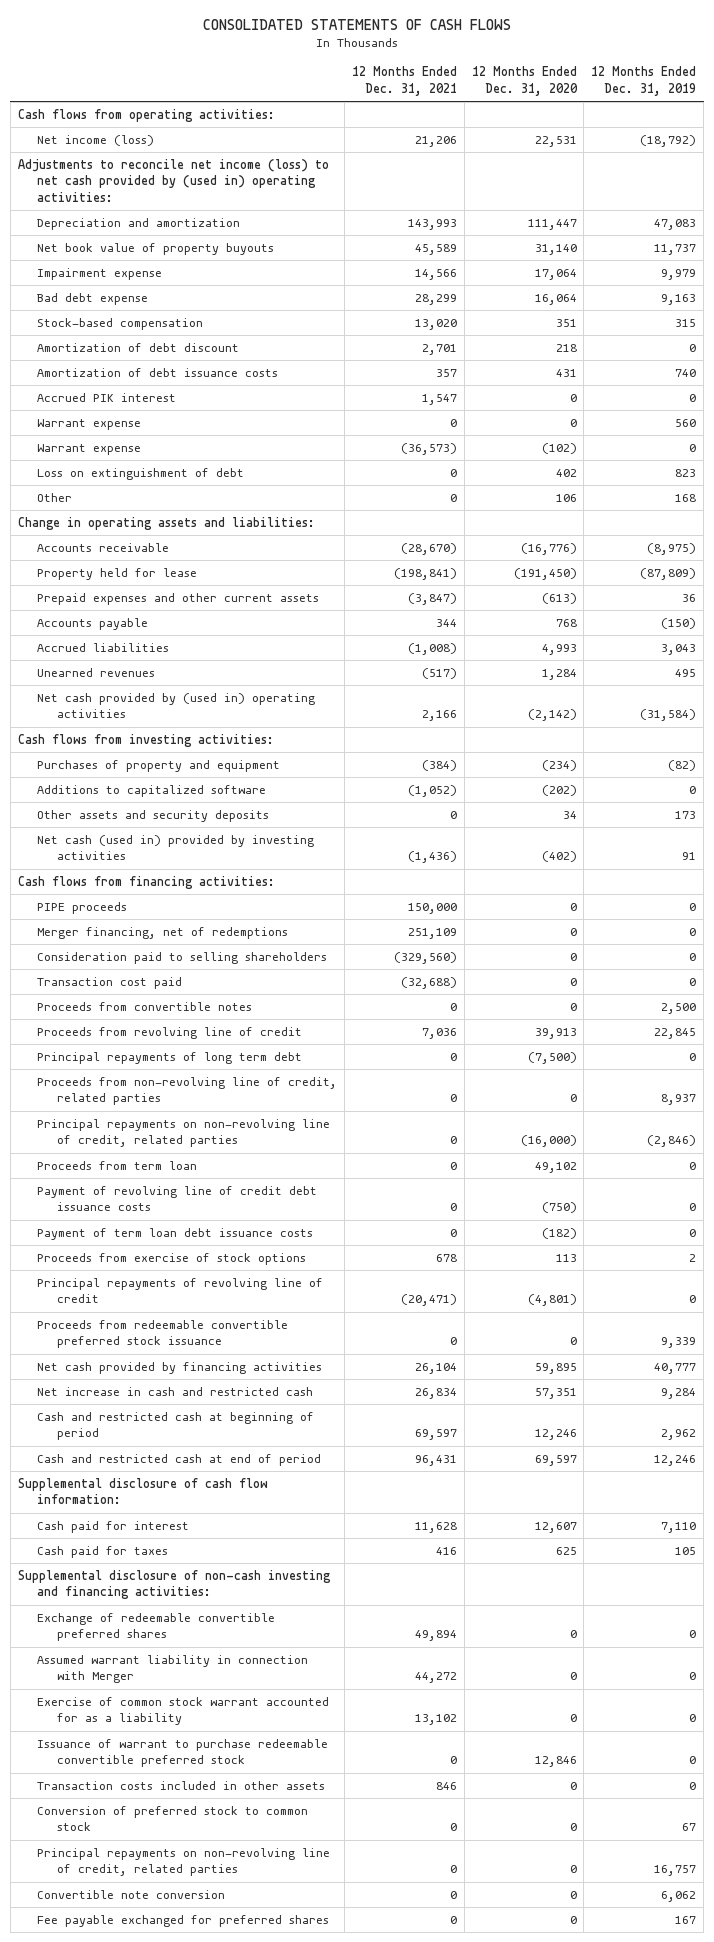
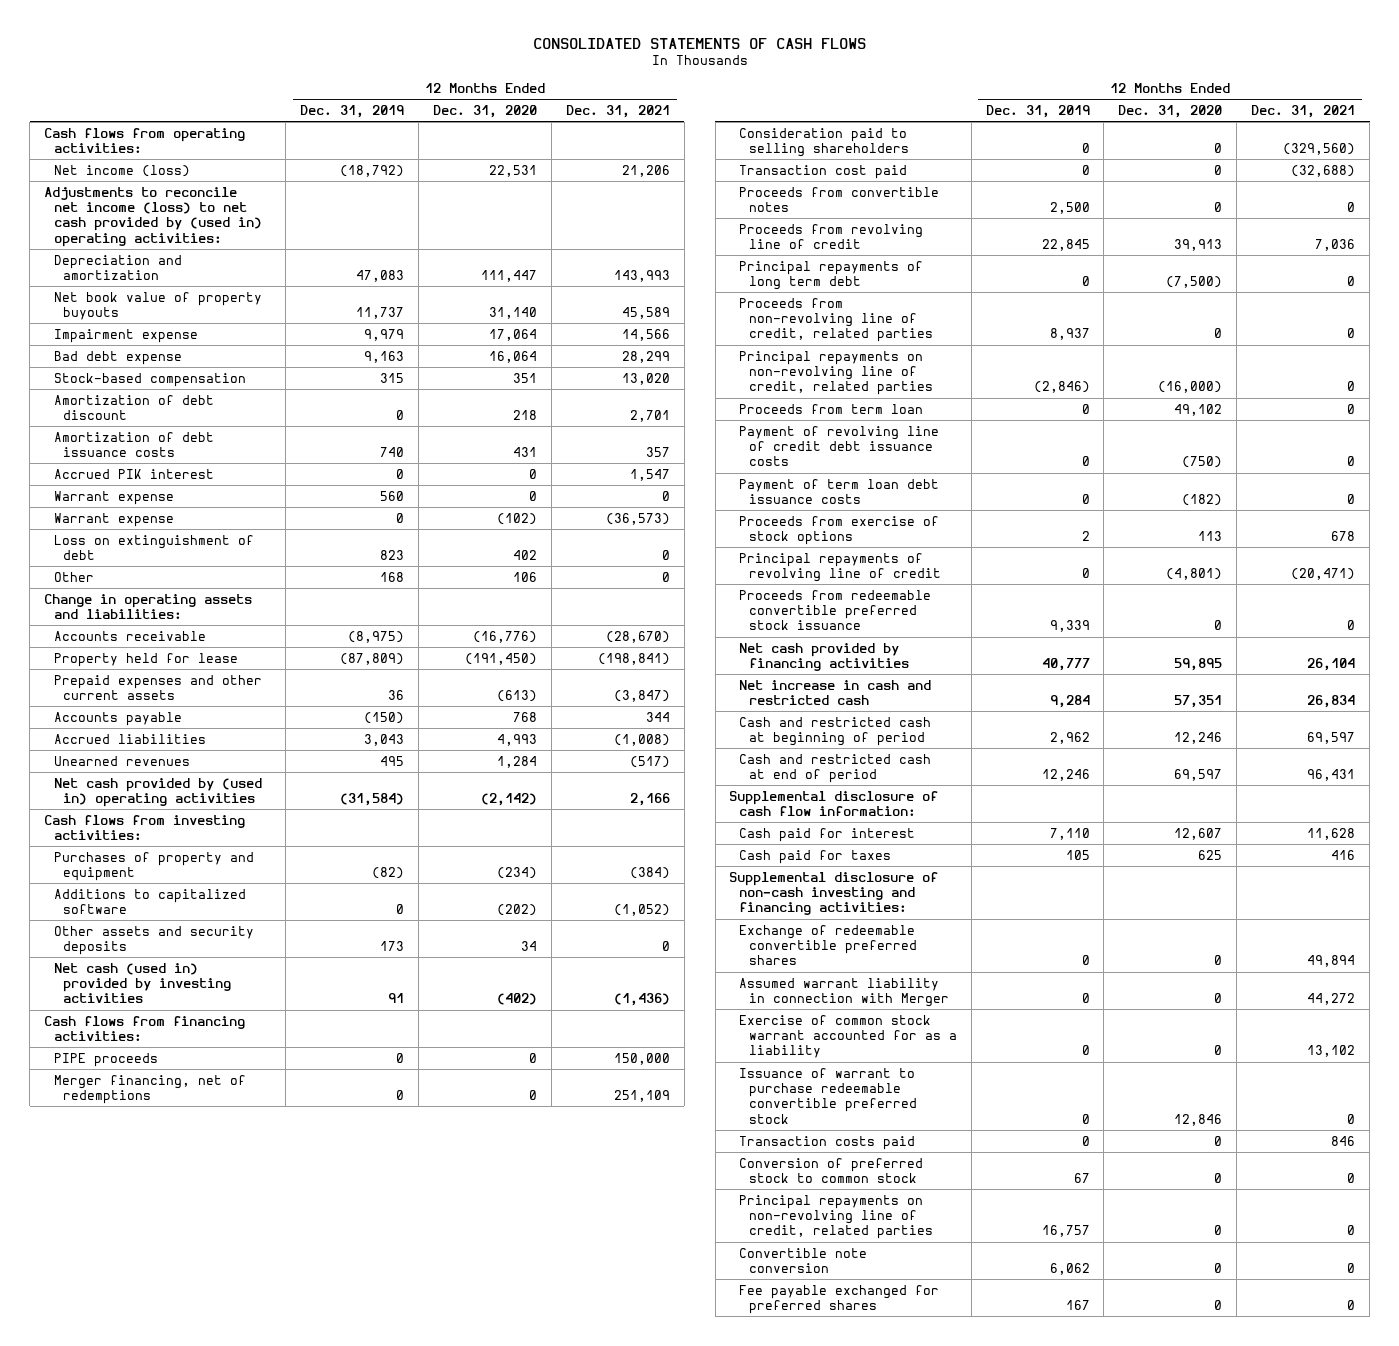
- | 12 Months Ended Dec. 31, 2021 | 12 Months Ended Dec. 31, 2020 | 12 Months Ended Dec. 31, 2019
+ | 12 Months Ended Dec. 31, 2019 | 12 Months Ended Dec. 31, 2020 | 12 Months Ended Dec. 31, 2021
- Transaction costs included in other assets | 846 | 0 | 0
+ Transaction costs paid | 0 | 0 | 846

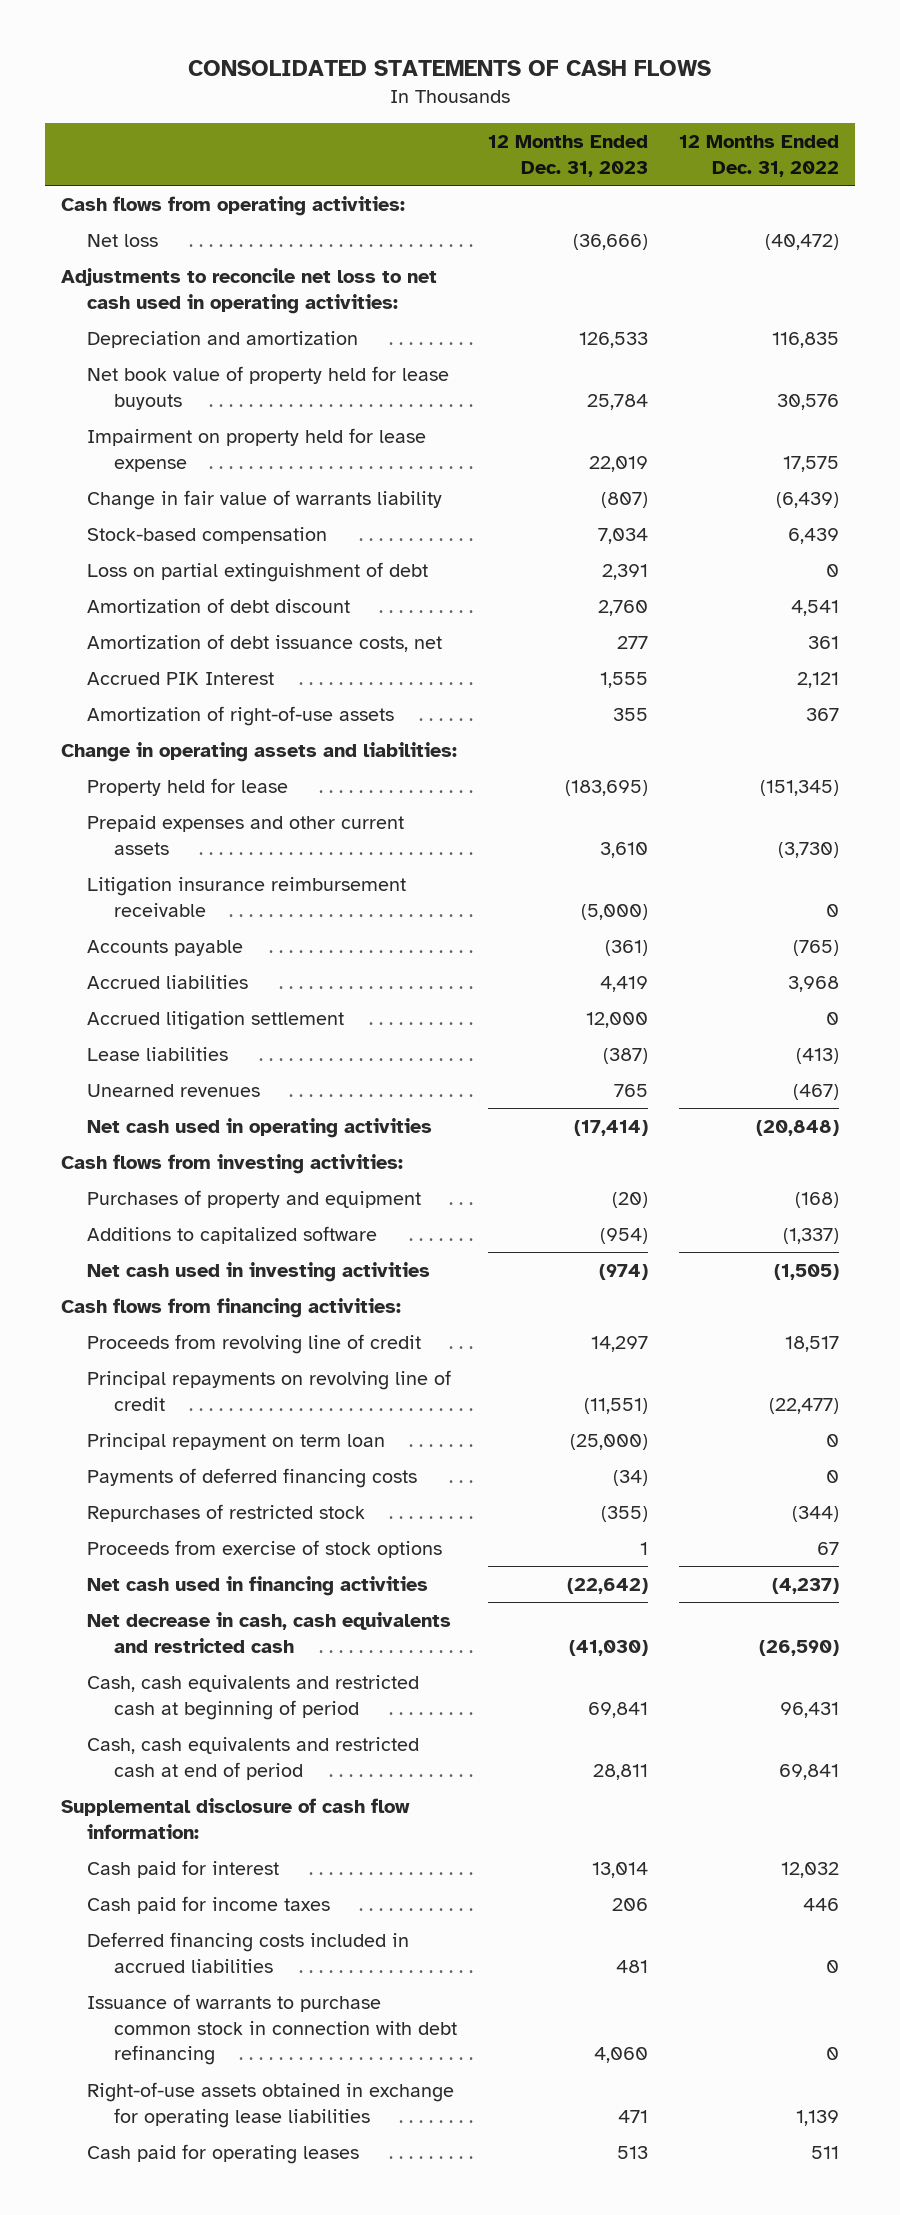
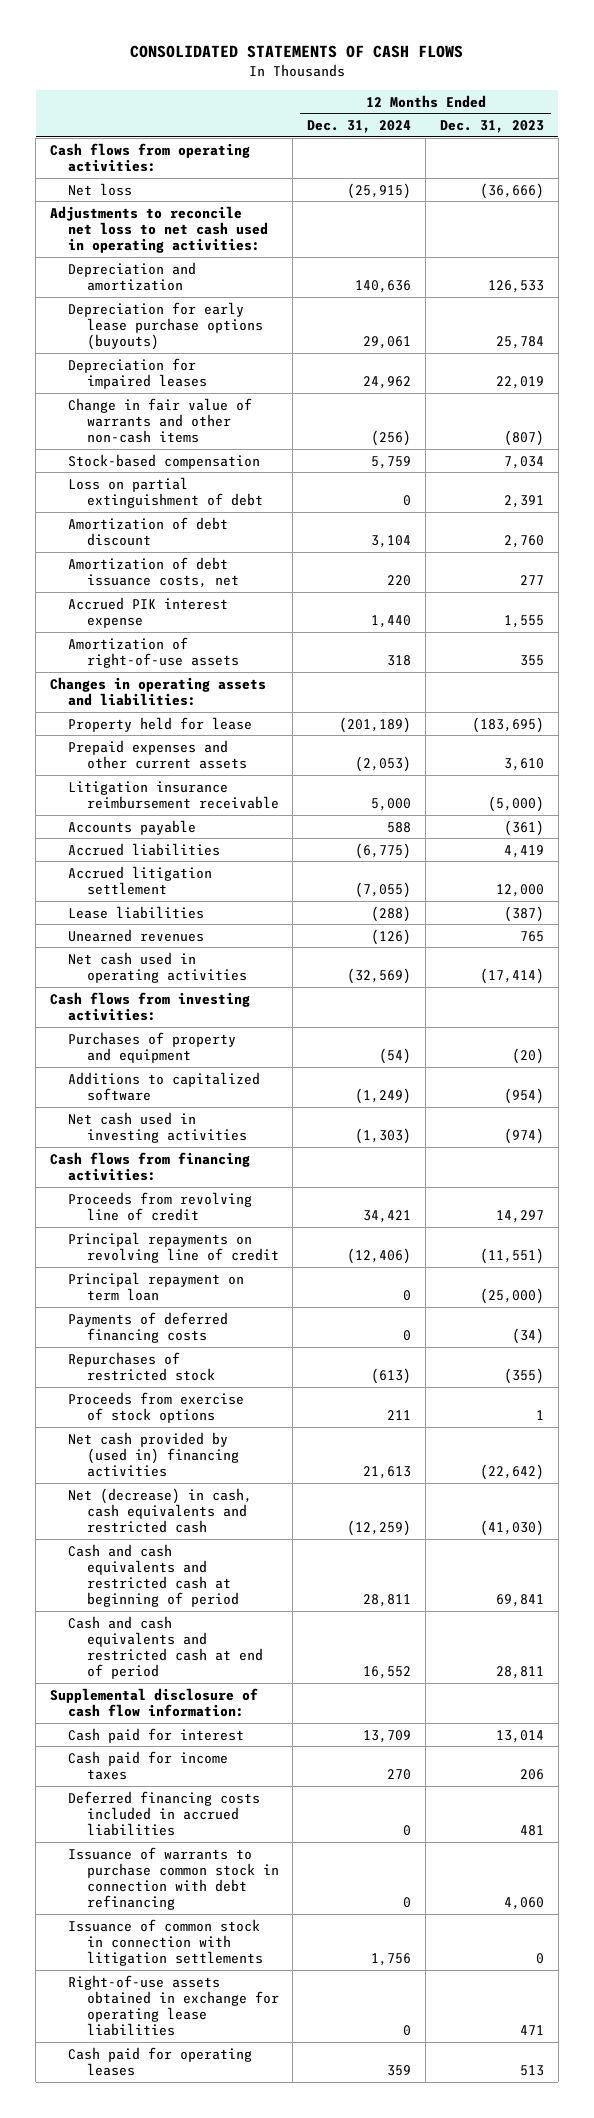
- | 12 Months Ended Dec. 31, 2023 | 12 Months Ended Dec. 31, 2022
+ | 12 Months Ended Dec. 31, 2024 | 12 Months Ended Dec. 31, 2023
- Net book value of property held for lease buyouts | 25,784 | 30,576
- Impairment on property held for lease expense | 22,019 | 17,575
- Change in fair value of warrants liability | (807) | (6,439)
+ Depreciation for early lease purchase options (buyouts) | 29,061 | 25,784
+ Depreciation for impaired leases | 24,962 | 22,019
+ Change in fair value of warrants and other non-cash items | (256) | (807)
- Accrued PIK Interest | 1,555 | 2,121
+ Accrued PIK interest expense | 1,440 | 1,555
- Change in operating assets and liabilities:
+ Changes in operating assets and liabilities:
- Net cash used in financing activities | (22,642) | (4,237)
- Net decrease in cash, cash equivalents and restricted cash | (41,030) | (26,590)
- Cash, cash equivalents and restricted cash at beginning of period | 69,841 | 96,431
- Cash, cash equivalents and restricted cash at end of period | 28,811 | 69,841
+ Net cash provided by (used in) financing activities | 21,613 | (22,642)
+ Net (decrease) in cash, cash equivalents and restricted cash | (12,259) | (41,030)
+ Cash and cash equivalents and restricted cash at beginning of period | 28,811 | 69,841
+ Cash and cash equivalents and restricted cash at end of period | 16,552 | 28,811
+ Issuance of common stock in connection with litigation settlements | 1,756 | 0

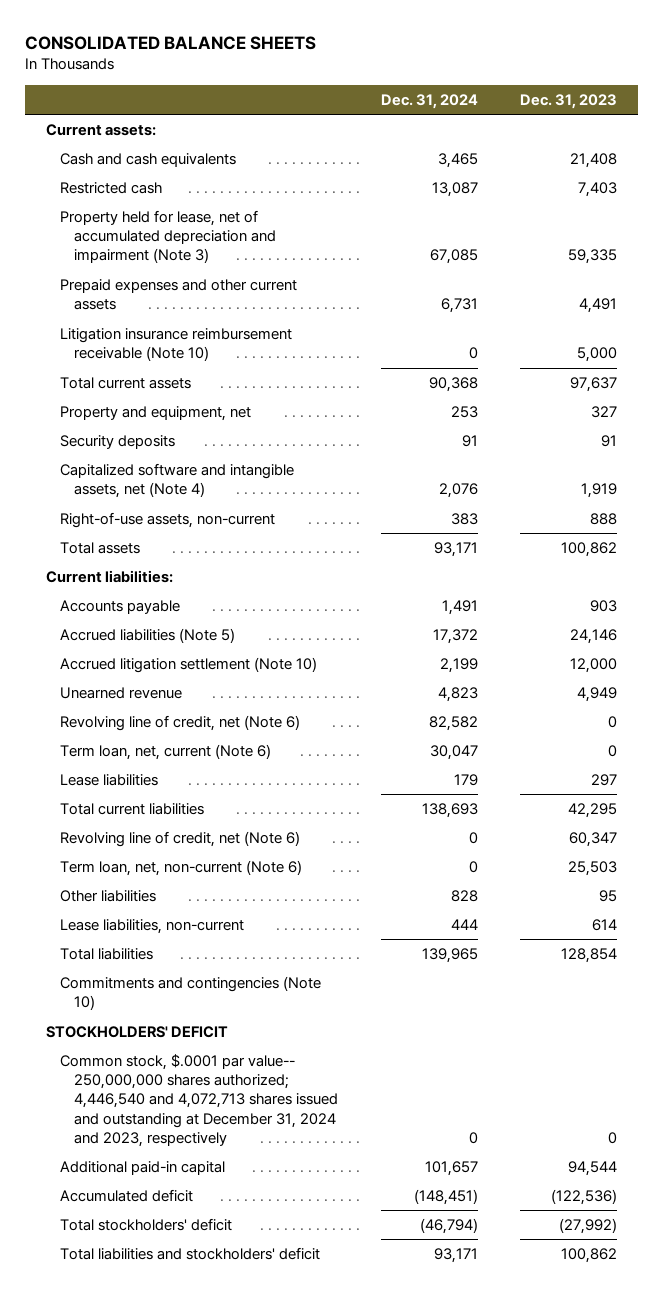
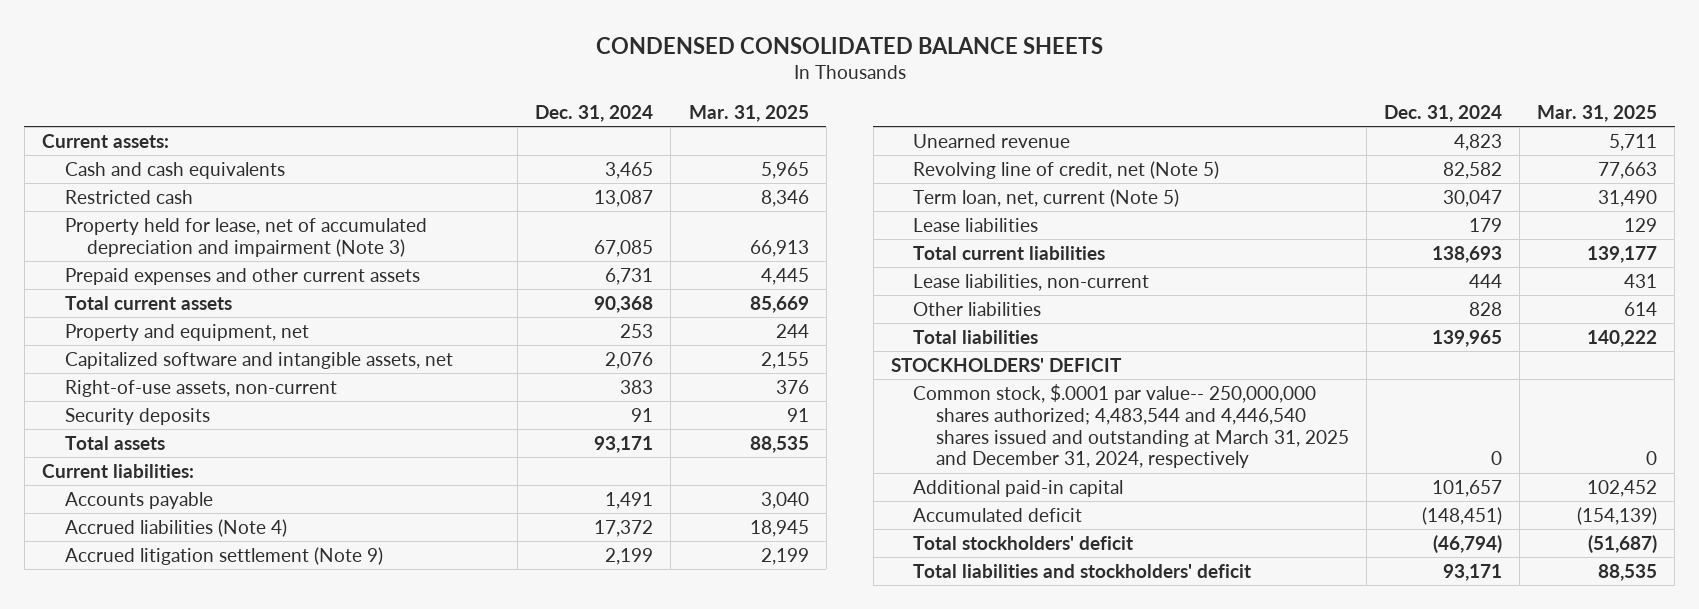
- CONSOLIDATED BALANCE SHEETS
+ CONDENSED CONSOLIDATED BALANCE SHEETS
- | Dec. 31, 2024 | Dec. 31, 2023
+ | Dec. 31, 2024 | Mar. 31, 2025
- Litigation insurance reimbursement receivable (Note 10) | 0 | 5,000
- Capitalized software and intangible assets, net (Note 4) | 2,076 | 1,919
+ Capitalized software and intangible assets, net | 2,076 | 2,155
moved down: Security deposits | 91 | 91
- Accrued liabilities (Note 5) | 17,372 | 24,146
- Accrued litigation settlement (Note 10) | 2,199 | 12,000
+ Accrued liabilities (Note 4) | 17,372 | 18,945
+ Accrued litigation settlement (Note 9) | 2,199 | 2,199
- Revolving line of credit, net (Note 6) | 82,582 | 0
- Term loan, net, current (Note 6) | 30,047 | 0
+ Revolving line of credit, net (Note 5) | 82,582 | 77,663
+ Term loan, net, current (Note 5) | 30,047 | 31,490
- Revolving line of credit, net (Note 6) | 0 | 60,347
- Term loan, net, non-current (Note 6) | 0 | 25,503
moved down: Other liabilities | 828 | 614
- Commitments and contingencies (Note 10)
- Common stock, $.0001 par value-- 250,000,000 shares authorized; 4,446,540 and 4,072,713 shares issued and outstanding at December 31, 2024 and 2023, respectively | 0 | 0
+ Common stock, $.0001 par value-- 250,000,000 shares authorized; 4,483,544 and 4,446,540 shares issued and outstanding at March 31, 2025 and December 31, 2024, respectively | 0 | 0

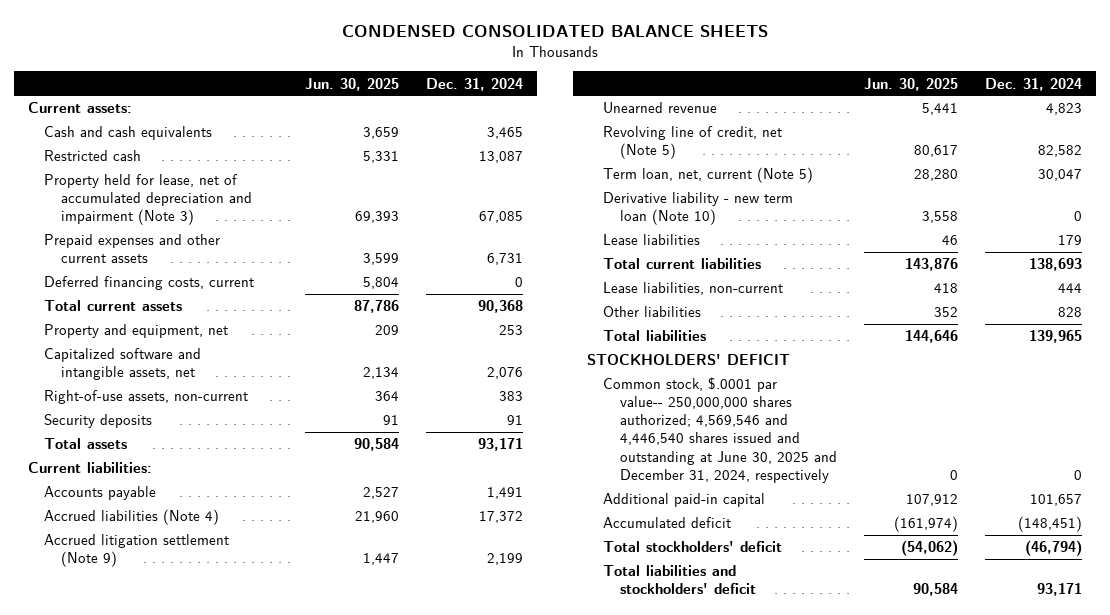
- | Dec. 31, 2024 | Mar. 31, 2025
+ | Jun. 30, 2025 | Dec. 31, 2024
+ Deferred financing costs, current | 5,804 | 0
+ Derivative liability - new term loan (Note 10) | 3,558 | 0
- Common stock, $.0001 par value-- 250,000,000 shares authorized; 4,483,544 and 4,446,540 shares issued and outstanding at March 31, 2025 and December 31, 2024, respectively | 0 | 0
+ Common stock, $.0001 par value-- 250,000,000 shares authorized; 4,569,546 and 4,446,540 shares issued and outstanding at June 30, 2025 and December 31, 2024, respectively | 0 | 0

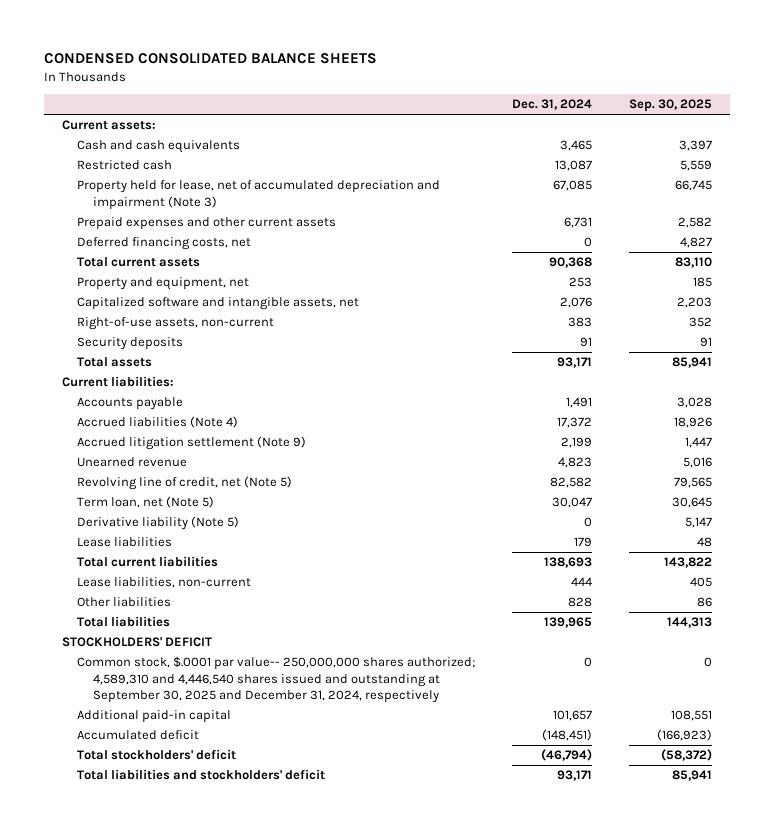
- | Jun. 30, 2025 | Dec. 31, 2024
+ | Dec. 31, 2024 | Sep. 30, 2025
- Deferred financing costs, current | 5,804 | 0
+ Deferred financing costs, net | 0 | 4,827
- Term loan, net, current (Note 5) | 28,280 | 30,047
- Derivative liability - new term loan (Note 10) | 3,558 | 0
+ Term loan, net (Note 5) | 30,047 | 30,645
+ Derivative liability (Note 5) | 0 | 5,147
- Common stock, $.0001 par value-- 250,000,000 shares authorized; 4,569,546 and 4,446,540 shares issued and outstanding at June 30, 2025 and December 31, 2024, respectively | 0 | 0
+ Common stock, $.0001 par value-- 250,000,000 shares authorized; 4,589,310 and 4,446,540 shares issued and outstanding at September 30, 2025 and December 31, 2024, respectively | 0 | 0

